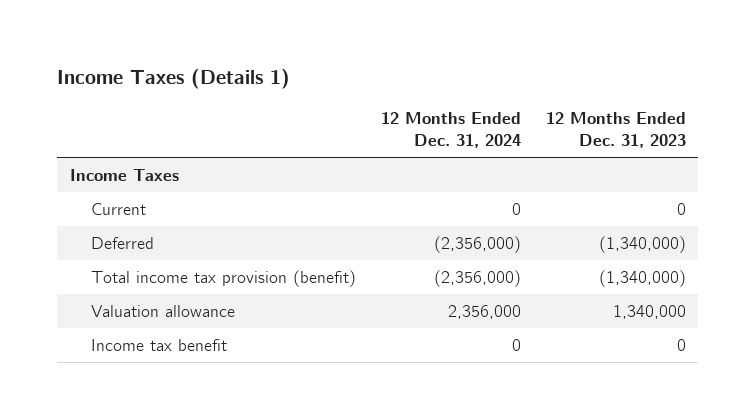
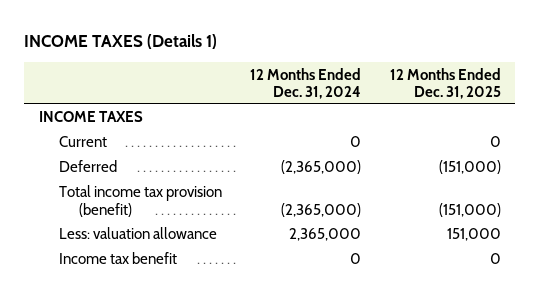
- Income Taxes (Details 1)
+ INCOME TAXES (Details 1)
- | 12 Months Ended Dec. 31, 2024 | 12 Months Ended Dec. 31, 2023
+ | 12 Months Ended Dec. 31, 2024 | 12 Months Ended Dec. 31, 2025
- Income Taxes
+ INCOME TAXES
- Deferred | (2,356,000) | (1,340,000)
- Total income tax provision (benefit) | (2,356,000) | (1,340,000)
- Valuation allowance | 2,356,000 | 1,340,000
+ Deferred | (2,365,000) | (151,000)
+ Total income tax provision (benefit) | (2,365,000) | (151,000)
+ Less: valuation allowance | 2,365,000 | 151,000

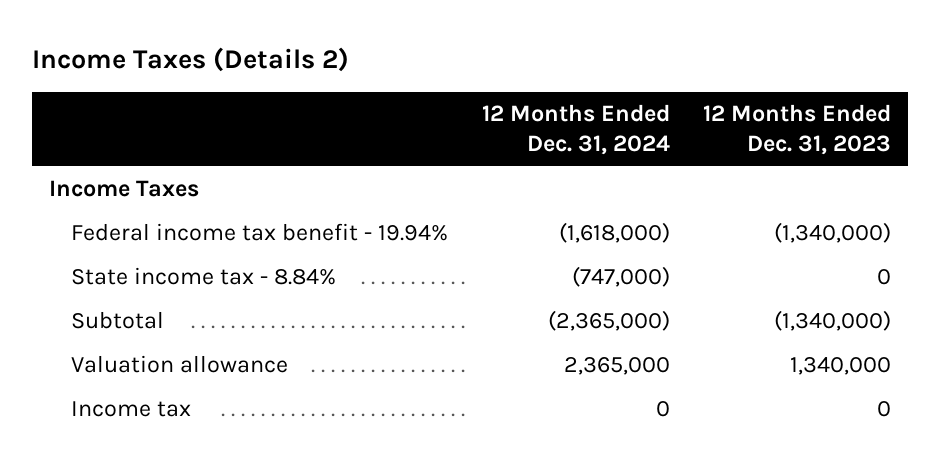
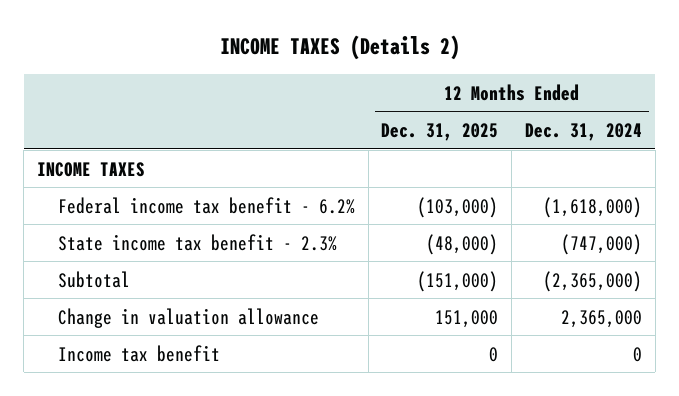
- Income Taxes (Details 2)
+ INCOME TAXES (Details 2)
- | 12 Months Ended Dec. 31, 2024 | 12 Months Ended Dec. 31, 2023
+ | 12 Months Ended Dec. 31, 2025 | 12 Months Ended Dec. 31, 2024
- Income Taxes
- Federal income tax benefit - 19.94% | (1,618,000) | (1,340,000)
- State income tax - 8.84% | (747,000) | 0
+ INCOME TAXES
+ Federal income tax benefit - 6.2% | (103,000) | (1,618,000)
+ State income tax benefit - 2.3% | (48,000) | (747,000)
- Valuation allowance | 2,365,000 | 1,340,000
- Income tax | 0 | 0
+ Change in valuation allowance | 151,000 | 2,365,000
+ Income tax benefit | 0 | 0

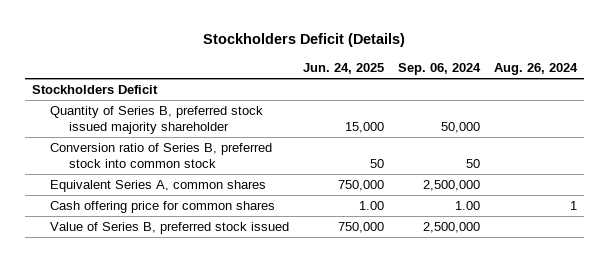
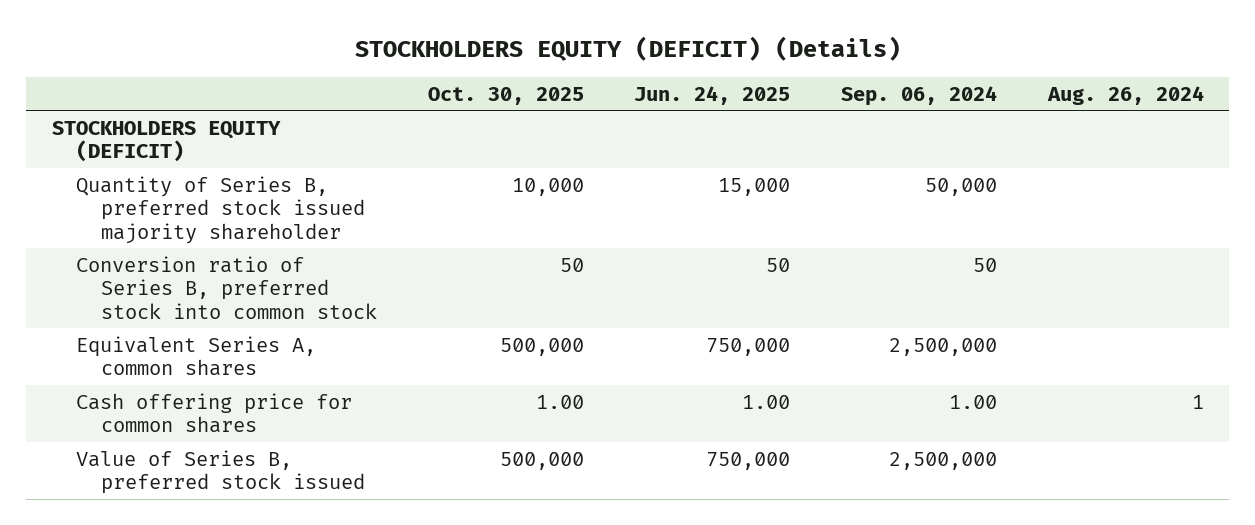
- Stockholders Deficit (Details)
+ STOCKHOLDERS EQUITY (DEFICIT) (Details)
- | Jun. 24, 2025 | Sep. 06, 2024 | Aug. 26, 2024
+ | Oct. 30, 2025 | Jun. 24, 2025 | Sep. 06, 2024 | Aug. 26, 2024
- Stockholders Deficit
+ STOCKHOLDERS EQUITY (DEFICIT)

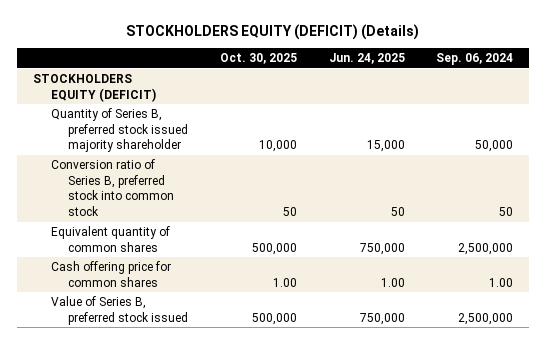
- | Oct. 30, 2025 | Jun. 24, 2025 | Sep. 06, 2024 | Aug. 26, 2024
+ | Oct. 30, 2025 | Jun. 24, 2025 | Sep. 06, 2024
- Equivalent Series A, common shares | 500,000 | 750,000 | 2,500,000 |
+ Equivalent quantity of common shares | 500,000 | 750,000 | 2,500,000

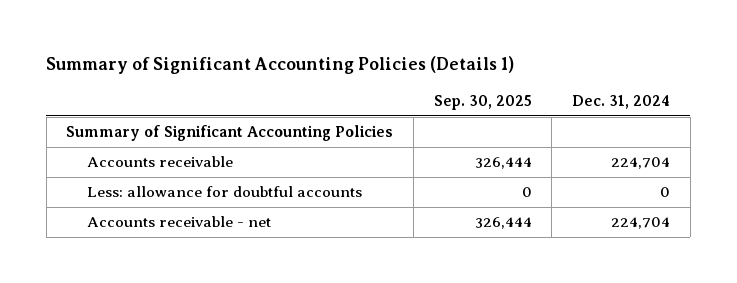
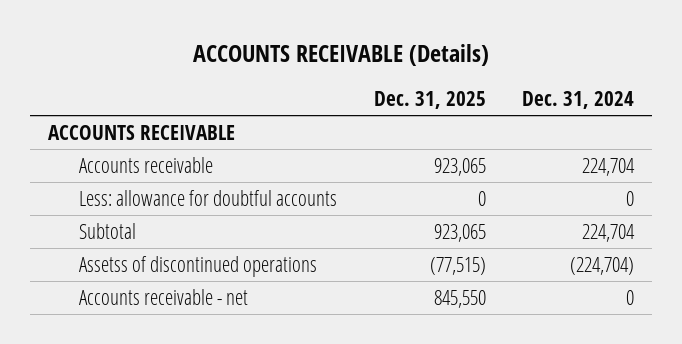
- Summary of Significant Accounting Policies (Details 1)
+ ACCOUNTS RECEIVABLE (Details)
- | Sep. 30, 2025 | Dec. 31, 2024
+ | Dec. 31, 2025 | Dec. 31, 2024
- Summary of Significant Accounting Policies
+ ACCOUNTS RECEIVABLE
- Accounts receivable - net | 326,444 | 224,704
+ Subtotal | 923,065 | 224,704
+ Assetss of discontinued operations | (77,515) | (224,704)
+ Accounts receivable - net | 845,550 | 0

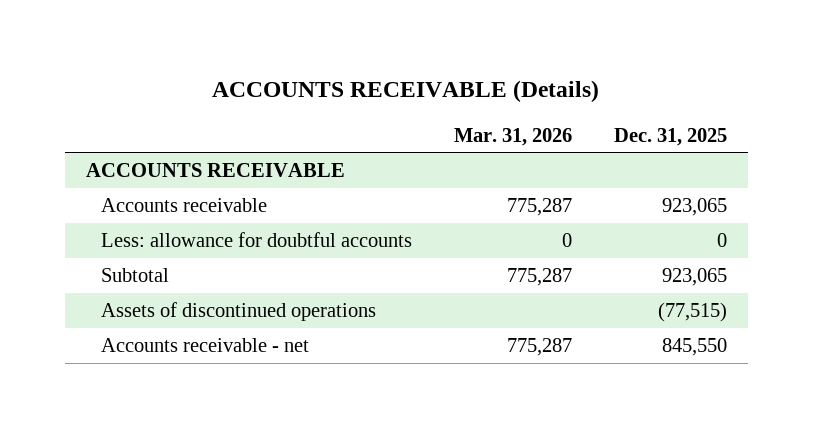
- | Dec. 31, 2025 | Dec. 31, 2024
+ | Mar. 31, 2026 | Dec. 31, 2025
- Assetss of discontinued operations | (77,515) | (224,704)
+ Assets of discontinued operations | | (77,515)

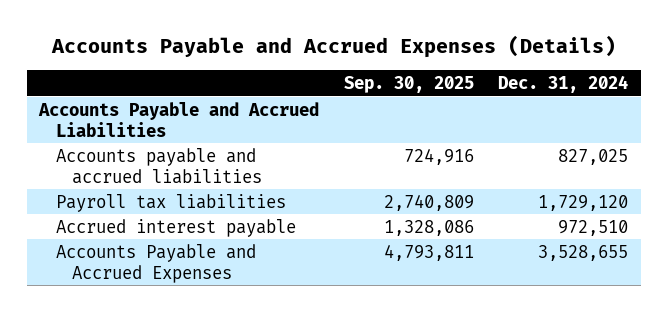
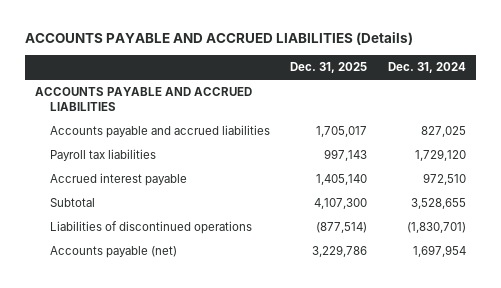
- Accounts Payable and Accrued Expenses (Details)
+ ACCOUNTS PAYABLE AND ACCRUED LIABILITIES (Details)
- | Sep. 30, 2025 | Dec. 31, 2024
+ | Dec. 31, 2025 | Dec. 31, 2024
- Accounts Payable and Accrued Liabilities
+ ACCOUNTS PAYABLE AND ACCRUED LIABILITIES
- Accounts Payable and Accrued Expenses | 4,793,811 | 3,528,655
+ Subtotal | 4,107,300 | 3,528,655
+ Liabilities of discontinued operations | (877,514) | (1,830,701)
+ Accounts payable (net) | 3,229,786 | 1,697,954

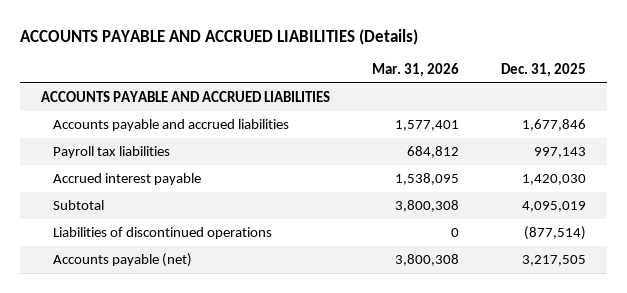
- | Dec. 31, 2025 | Dec. 31, 2024
+ | Mar. 31, 2026 | Dec. 31, 2025
- Accounts payable and accrued liabilities | 1,705,017 | 827,025
+ Accounts payable and accrued liabilities | 1,577,401 | 1,677,846
- Accrued interest payable | 1,405,140 | 972,510
- Subtotal | 4,107,300 | 3,528,655
+ Accrued interest payable | 1,538,095 | 1,420,030
+ Subtotal | 3,800,308 | 4,095,019
- Accounts payable (net) | 3,229,786 | 1,697,954
+ Accounts payable (net) | 3,800,308 | 3,217,505

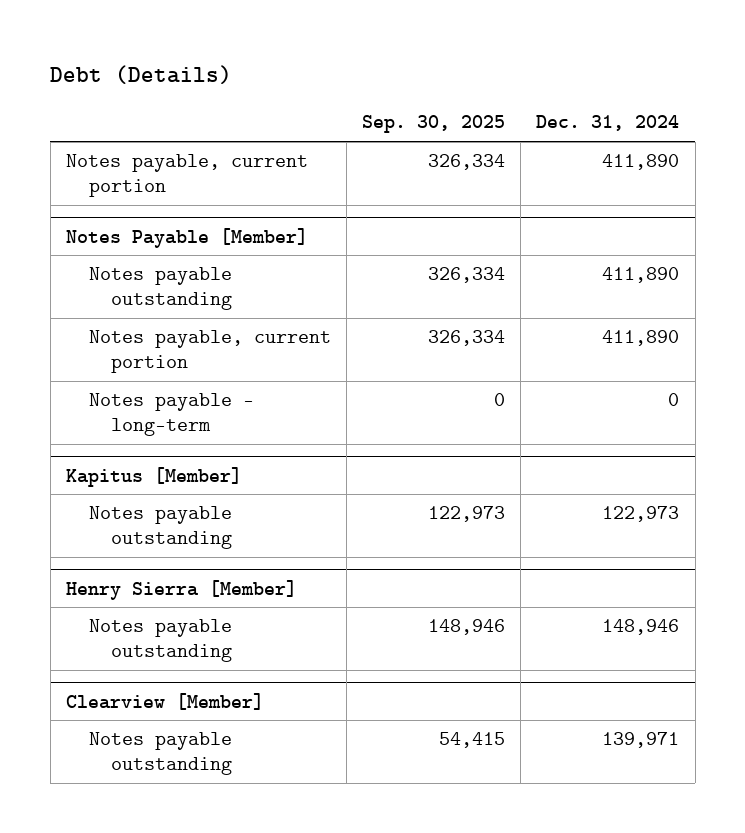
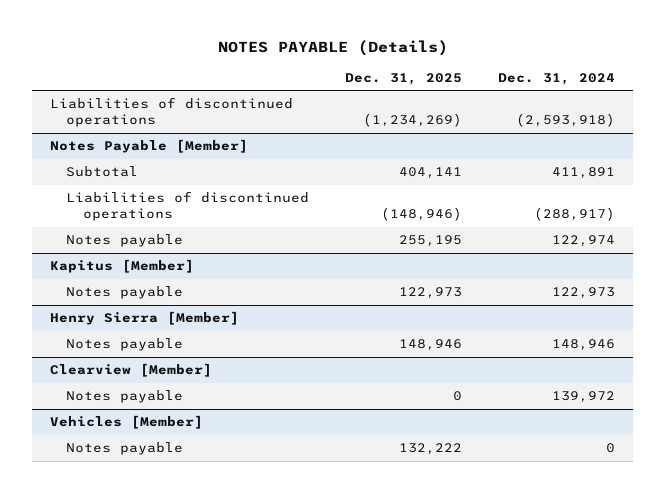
- Debt (Details)
+ NOTES PAYABLE (Details)
- | Sep. 30, 2025 | Dec. 31, 2024
+ | Dec. 31, 2025 | Dec. 31, 2024
- Notes payable, current portion | 326,334 | 411,890
+ Liabilities of discontinued operations | (1,234,269) | (2,593,918)
@ Notes Payable [Member]
- Notes payable outstanding | 326,334 | 411,890
- Notes payable, current portion | 326,334 | 411,890
- Notes payable - long-term | 0 | 0
+ Subtotal | 404,141 | 411,891
+ Liabilities of discontinued operations | (148,946) | (288,917)
+ Notes payable | 255,195 | 122,974
@ Kapitus [Member]
- Notes payable outstanding | 122,973 | 122,973
+ Notes payable | 122,973 | 122,973
@ Henry Sierra [Member]
- Notes payable outstanding | 148,946 | 148,946
+ Notes payable | 148,946 | 148,946
@ Clearview [Member]
- Notes payable outstanding | 54,415 | 139,971
+ Notes payable | 0 | 139,972
+ Vehicles [Member]
+ Notes payable | 132,222 | 0

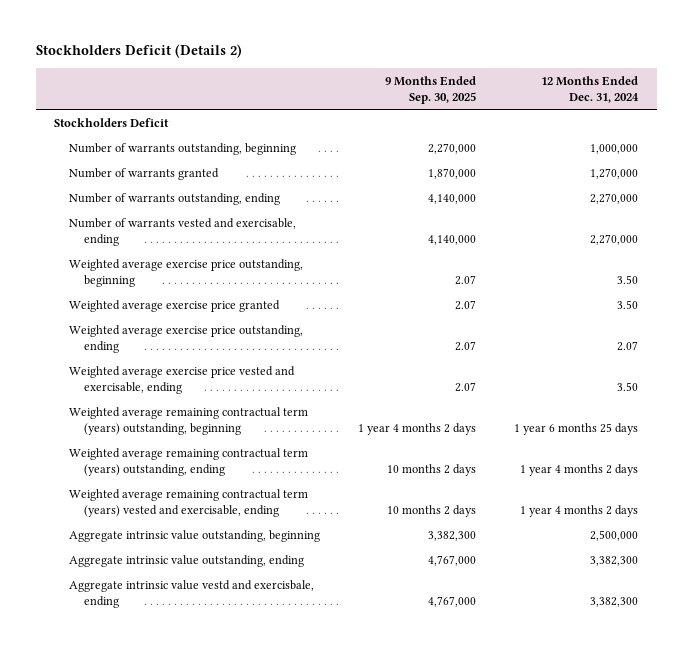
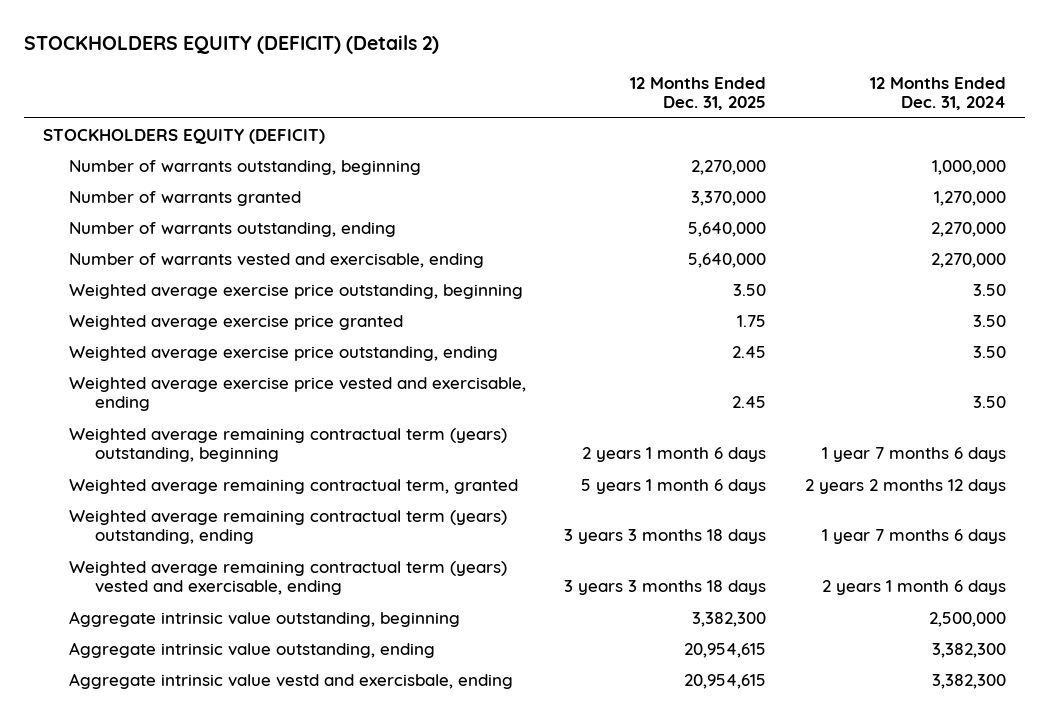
- Stockholders Deficit (Details 2)
+ STOCKHOLDERS EQUITY (DEFICIT) (Details 2)
- | 9 Months Ended Sep. 30, 2025 | 12 Months Ended Dec. 31, 2024
+ | 12 Months Ended Dec. 31, 2025 | 12 Months Ended Dec. 31, 2024
- Stockholders Deficit
+ STOCKHOLDERS EQUITY (DEFICIT)
- Weighted average exercise price outstanding, ending | 2.07 | 2.07
+ Weighted average exercise price outstanding, ending | 2.45 | 3.50
- Weighted average remaining contractual term (years) outstanding, beginning | 1 year 4 months 2 days | 1 year 6 months 25 days
- Weighted average remaining contractual term (years) outstanding, ending | 10 months 2 days | 1 year 4 months 2 days
- Weighted average remaining contractual term (years) vested and exercisable, ending | 10 months 2 days | 1 year 4 months 2 days
+ Weighted average remaining contractual term (years) outstanding, beginning | 2 years 1 month 6 days | 1 year 7 months 6 days
+ Weighted average remaining contractual term, granted | 5 years 1 month 6 days | 2 years 2 months 12 days
+ Weighted average remaining contractual term (years) outstanding, ending | 3 years 3 months 18 days | 1 year 7 months 6 days
+ Weighted average remaining contractual term (years) vested and exercisable, ending | 3 years 3 months 18 days | 2 years 1 month 6 days

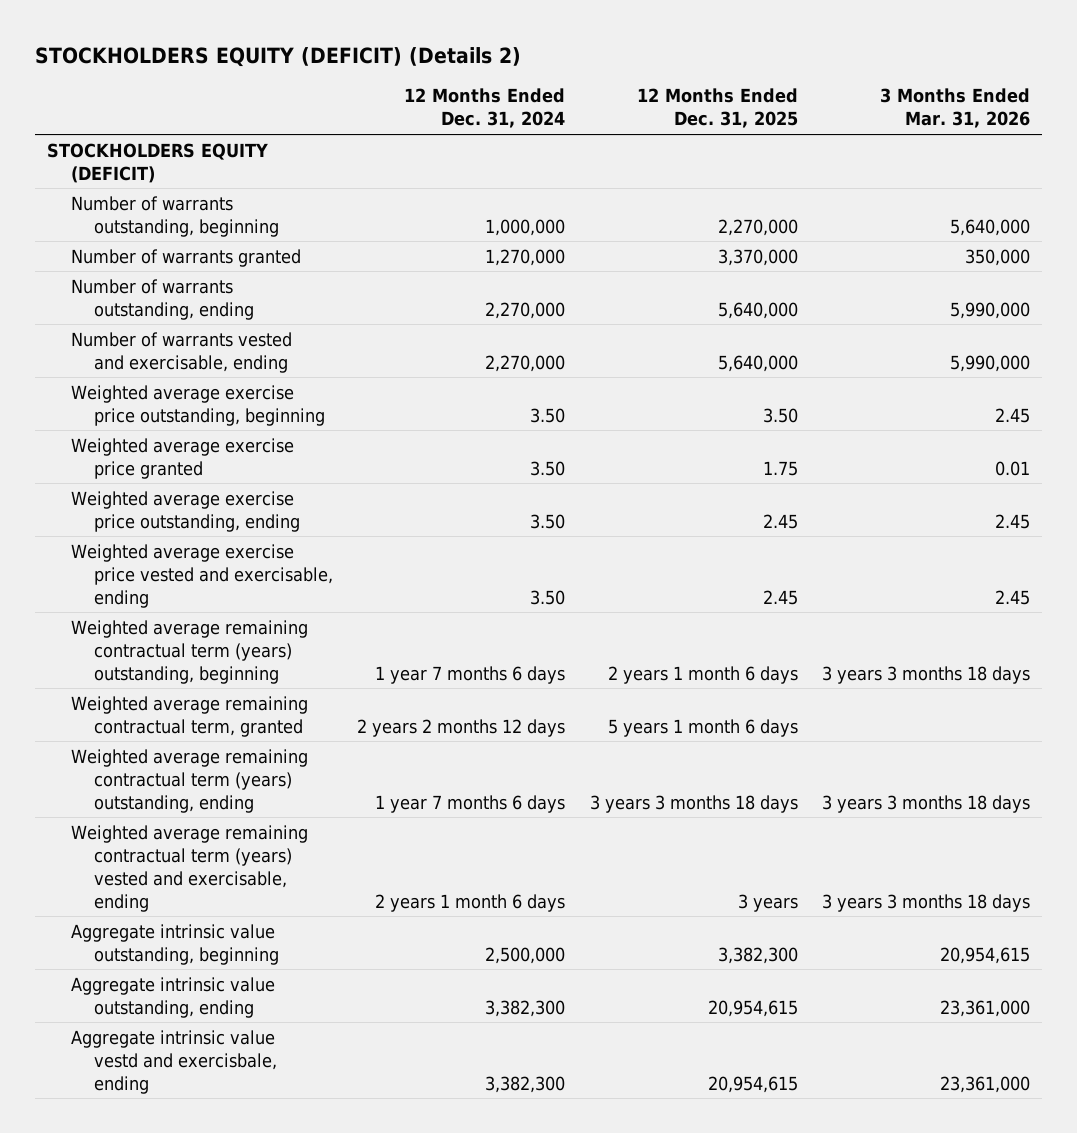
- | 12 Months Ended Dec. 31, 2025 | 12 Months Ended Dec. 31, 2024
+ | 12 Months Ended Dec. 31, 2024 | 12 Months Ended Dec. 31, 2025 | 3 Months Ended Mar. 31, 2026
- Weighted average remaining contractual term (years) vested and exercisable, ending | 3 years 3 months 18 days | 2 years 1 month 6 days
+ Weighted average remaining contractual term (years) vested and exercisable, ending | 2 years 1 month 6 days | 3 years | 3 years 3 months 18 days

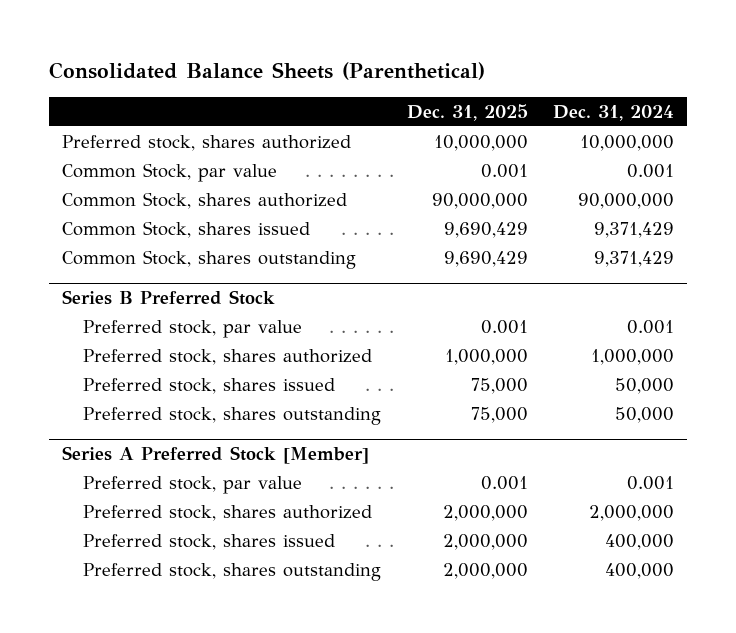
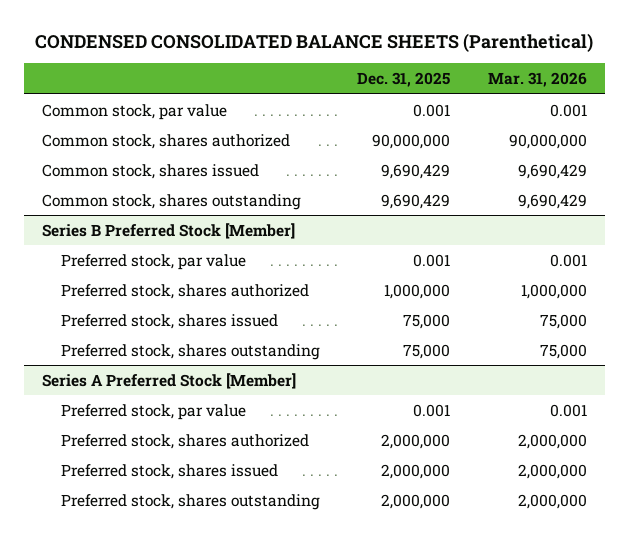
- Consolidated Balance Sheets (Parenthetical)
+ CONDENSED CONSOLIDATED BALANCE SHEETS (Parenthetical)
- | Dec. 31, 2025 | Dec. 31, 2024
+ | Dec. 31, 2025 | Mar. 31, 2026
- Preferred stock, shares authorized | 10,000,000 | 10,000,000
- Common Stock, par value | 0.001 | 0.001
- Common Stock, shares authorized | 90,000,000 | 90,000,000
- Common Stock, shares issued | 9,690,429 | 9,371,429
- Common Stock, shares outstanding | 9,690,429 | 9,371,429
- Series B Preferred Stock
+ Common stock, par value | 0.001 | 0.001
+ Common stock, shares authorized | 90,000,000 | 90,000,000
+ Common stock, shares issued | 9,690,429 | 9,690,429
+ Common stock, shares outstanding | 9,690,429 | 9,690,429
+ Series B Preferred Stock [Member]

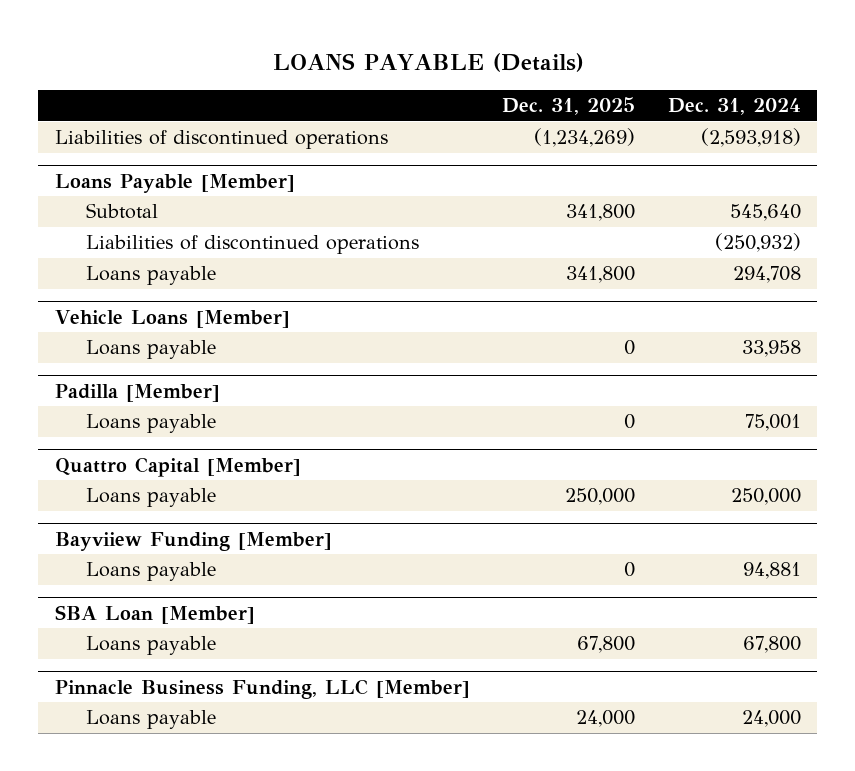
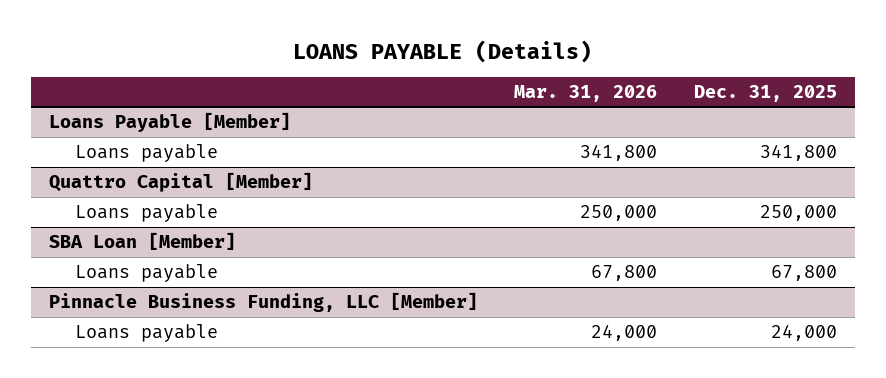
- | Dec. 31, 2025 | Dec. 31, 2024
+ | Mar. 31, 2026 | Dec. 31, 2025
- Liabilities of discontinued operations | (1,234,269) | (2,593,918)
@ Loans Payable [Member]
- Subtotal | 341,800 | 545,640
- Liabilities of discontinued operations | | (250,932)
- Vehicle Loans [Member]
- Loans payable | 0 | 33,958
- Padilla [Member]
- Loans payable | 0 | 75,001
- Bayviiew Funding [Member]
- Loans payable | 0 | 94,881

